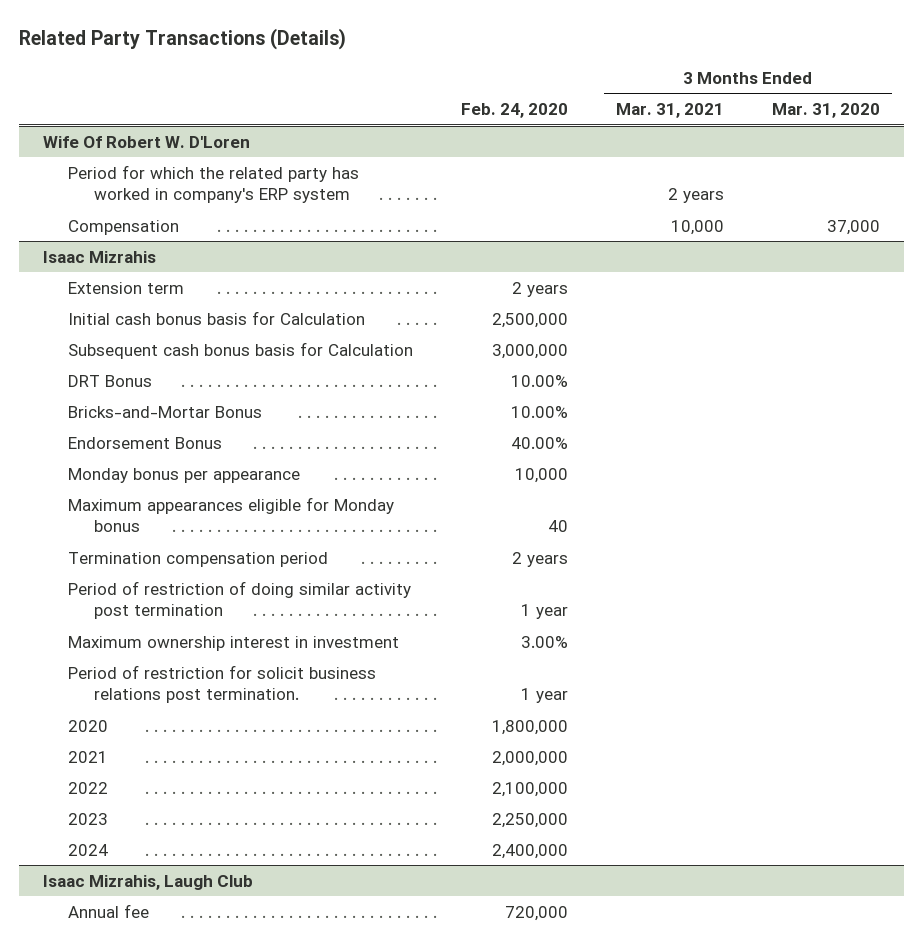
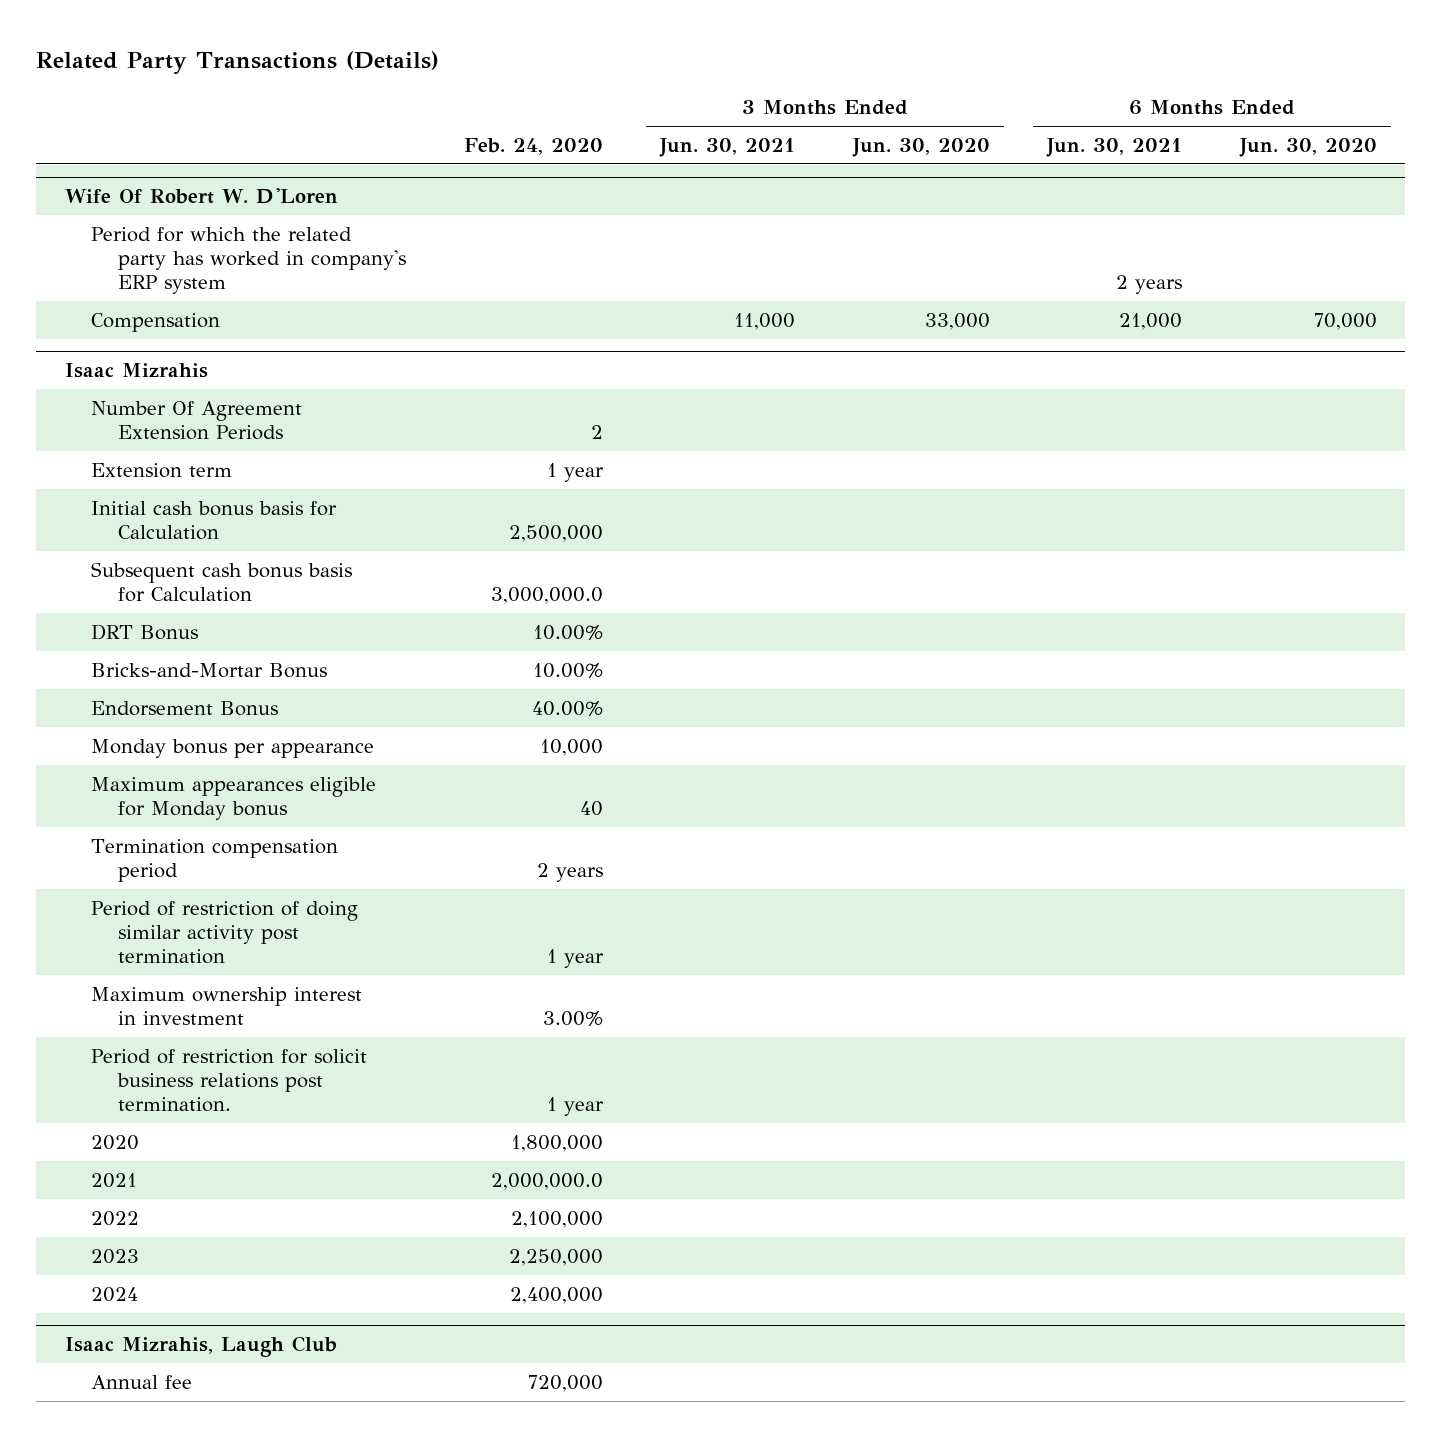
- | Feb. 24, 2020 | 3 Months Ended Mar. 31, 2021 | 3 Months Ended Mar. 31, 2020
+ | Feb. 24, 2020 | 3 Months Ended Jun. 30, 2021 | 3 Months Ended Jun. 30, 2020 | 6 Months Ended Jun. 30, 2021 | 6 Months Ended Jun. 30, 2020
@ Isaac Mizrahis
- Extension term | 2 years | |
+ Number Of Agreement Extension Periods | 2 | | | |
+ Extension term | 1 year | | | |
- Subsequent cash bonus basis for Calculation | 3,000,000 | |
+ Subsequent cash bonus basis for Calculation | 3,000,000.0 | | | |
- 2021 | 2,000,000 | |
+ 2021 | 2,000,000.0 | | | |

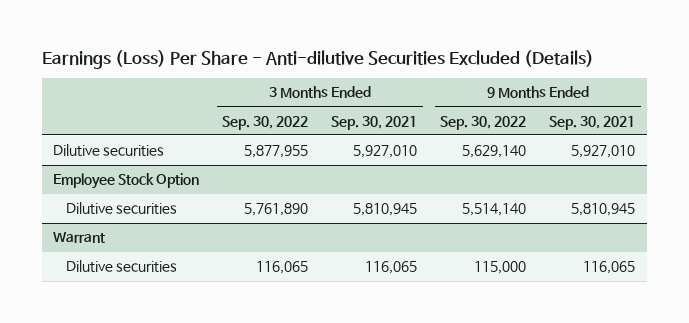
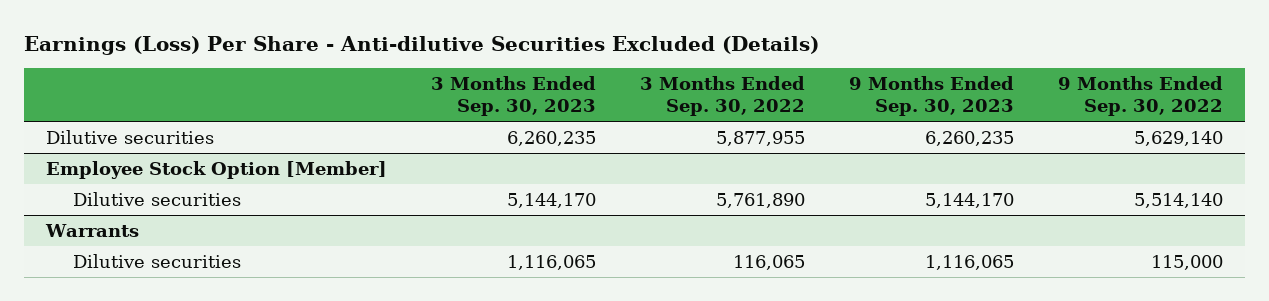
- | 3 Months Ended Sep. 30, 2022 | 3 Months Ended Sep. 30, 2021 | 9 Months Ended Sep. 30, 2022 | 9 Months Ended Sep. 30, 2021
+ | 3 Months Ended Sep. 30, 2023 | 3 Months Ended Sep. 30, 2022 | 9 Months Ended Sep. 30, 2023 | 9 Months Ended Sep. 30, 2022
- Employee Stock Option
+ Employee Stock Option [Member]
- Warrant
+ Warrants

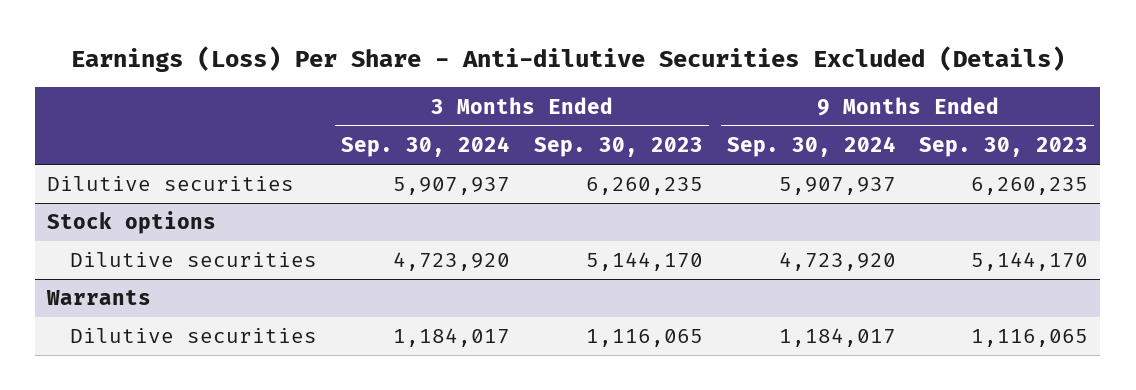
- | 3 Months Ended Sep. 30, 2023 | 3 Months Ended Sep. 30, 2022 | 9 Months Ended Sep. 30, 2023 | 9 Months Ended Sep. 30, 2022
+ | 3 Months Ended Sep. 30, 2024 | 3 Months Ended Sep. 30, 2023 | 9 Months Ended Sep. 30, 2024 | 9 Months Ended Sep. 30, 2023
- Employee Stock Option [Member]
+ Stock options

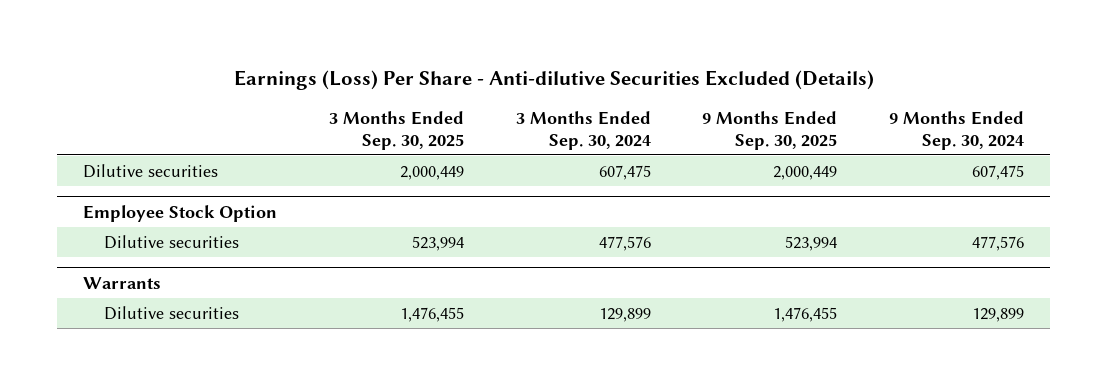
- | 3 Months Ended Sep. 30, 2024 | 3 Months Ended Sep. 30, 2023 | 9 Months Ended Sep. 30, 2024 | 9 Months Ended Sep. 30, 2023
+ | 3 Months Ended Sep. 30, 2025 | 3 Months Ended Sep. 30, 2024 | 9 Months Ended Sep. 30, 2025 | 9 Months Ended Sep. 30, 2024
- Dilutive securities | 5,907,937 | 6,260,235 | 5,907,937 | 6,260,235
- Stock options
- Dilutive securities | 4,723,920 | 5,144,170 | 4,723,920 | 5,144,170
+ Dilutive securities | 2,000,449 | 607,475 | 2,000,449 | 607,475
+ Employee Stock Option
+ Dilutive securities | 523,994 | 477,576 | 523,994 | 477,576
@ Warrants
- Dilutive securities | 1,184,017 | 1,116,065 | 1,184,017 | 1,116,065
+ Dilutive securities | 1,476,455 | 129,899 | 1,476,455 | 129,899

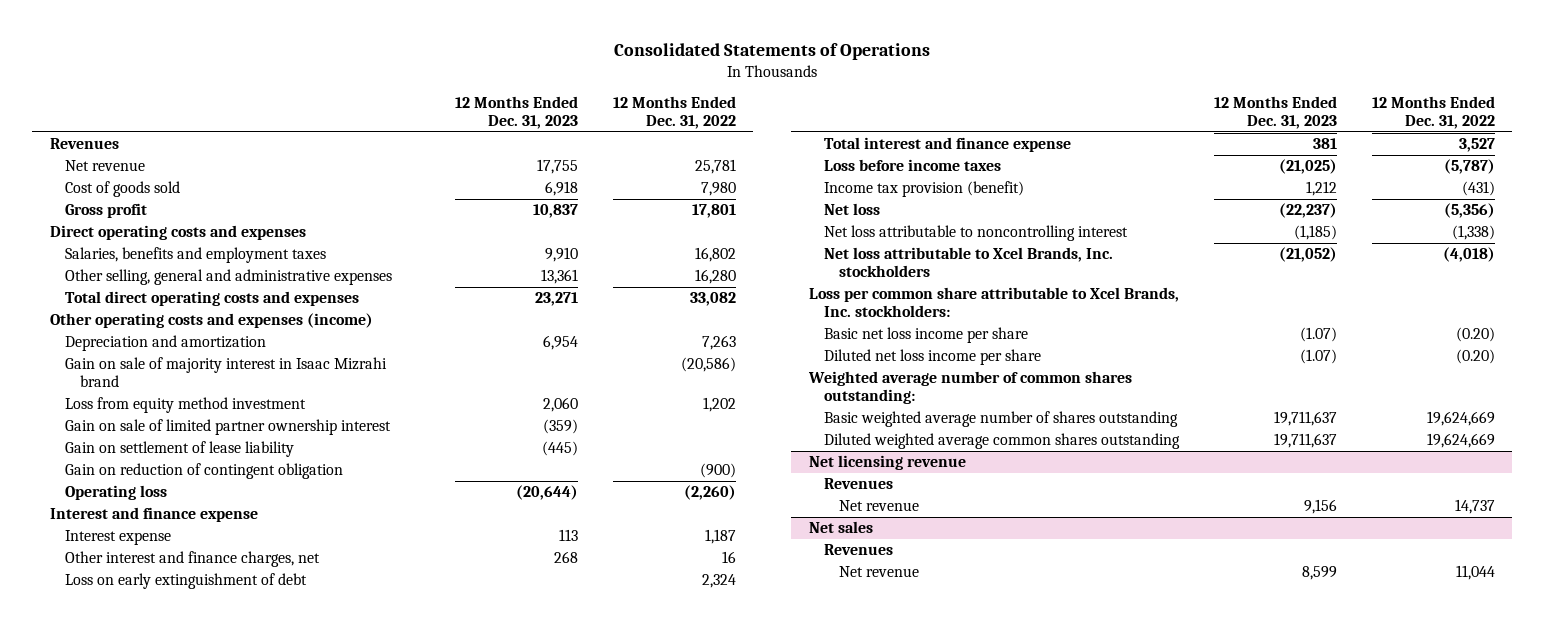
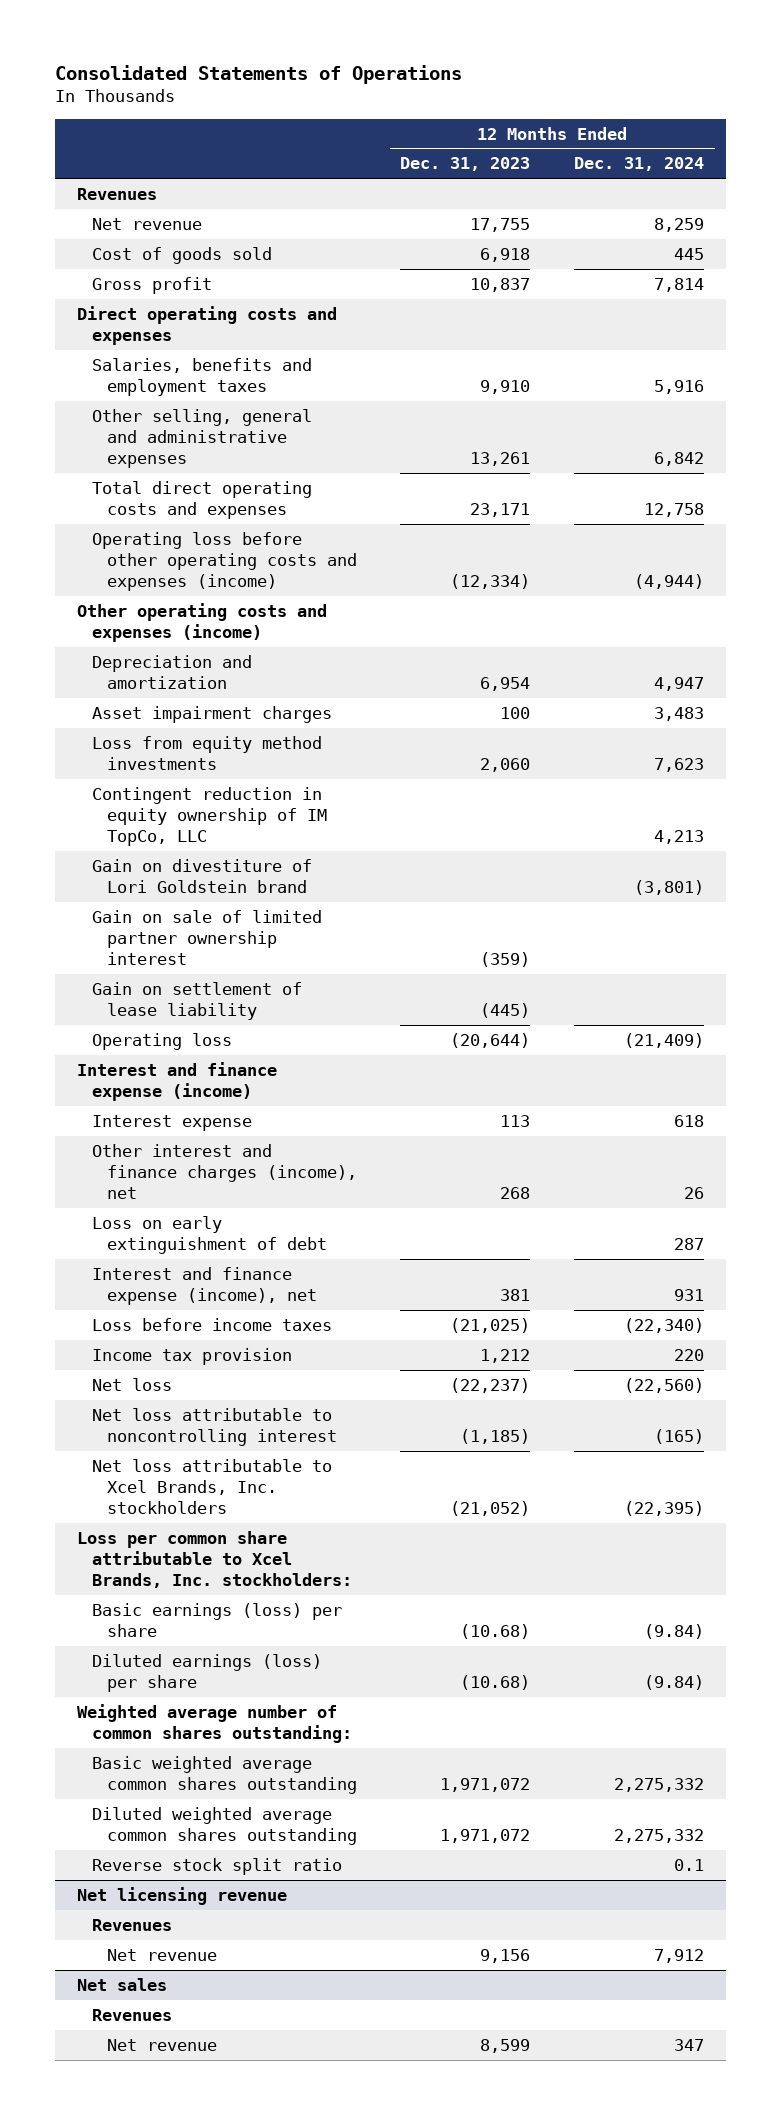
- | 12 Months Ended Dec. 31, 2023 | 12 Months Ended Dec. 31, 2022
+ | 12 Months Ended Dec. 31, 2023 | 12 Months Ended Dec. 31, 2024
- Other selling, general and administrative expenses | 13,361 | 16,280
- Total direct operating costs and expenses | 23,271 | 33,082
+ Other selling, general and administrative expenses | 13,261 | 6,842
+ Total direct operating costs and expenses | 23,171 | 12,758
+ Operating loss before other operating costs and expenses (income) | (12,334) | (4,944)
- Gain on sale of majority interest in Isaac Mizrahi brand | | (20,586)
- Loss from equity method investment | 2,060 | 1,202
+ Asset impairment charges | 100 | 3,483
+ Loss from equity method investments | 2,060 | 7,623
+ Contingent reduction in equity ownership of IM TopCo, LLC | | 4,213
+ Gain on divestiture of Lori Goldstein brand | | (3,801)
- Gain on reduction of contingent obligation | | (900)
- Interest and finance expense
+ Interest and finance expense (income)
- Other interest and finance charges, net | 268 | 16
+ Other interest and finance charges (income), net | 268 | 26
- Total interest and finance expense | 381 | 3,527
+ Interest and finance expense (income), net | 381 | 931
- Income tax provision (benefit) | 1,212 | (431)
+ Income tax provision | 1,212 | 220
- Basic net loss income per share | (1.07) | (0.20)
- Diluted net loss income per share | (1.07) | (0.20)
+ Basic earnings (loss) per share | (10.68) | (9.84)
+ Diluted earnings (loss) per share | (10.68) | (9.84)
- Basic weighted average number of shares outstanding | 19,711,637 | 19,624,669
- Diluted weighted average common shares outstanding | 19,711,637 | 19,624,669
+ Basic weighted average common shares outstanding | 1,971,072 | 2,275,332
+ Diluted weighted average common shares outstanding | 1,971,072 | 2,275,332
+ Reverse stock split ratio | | 0.1

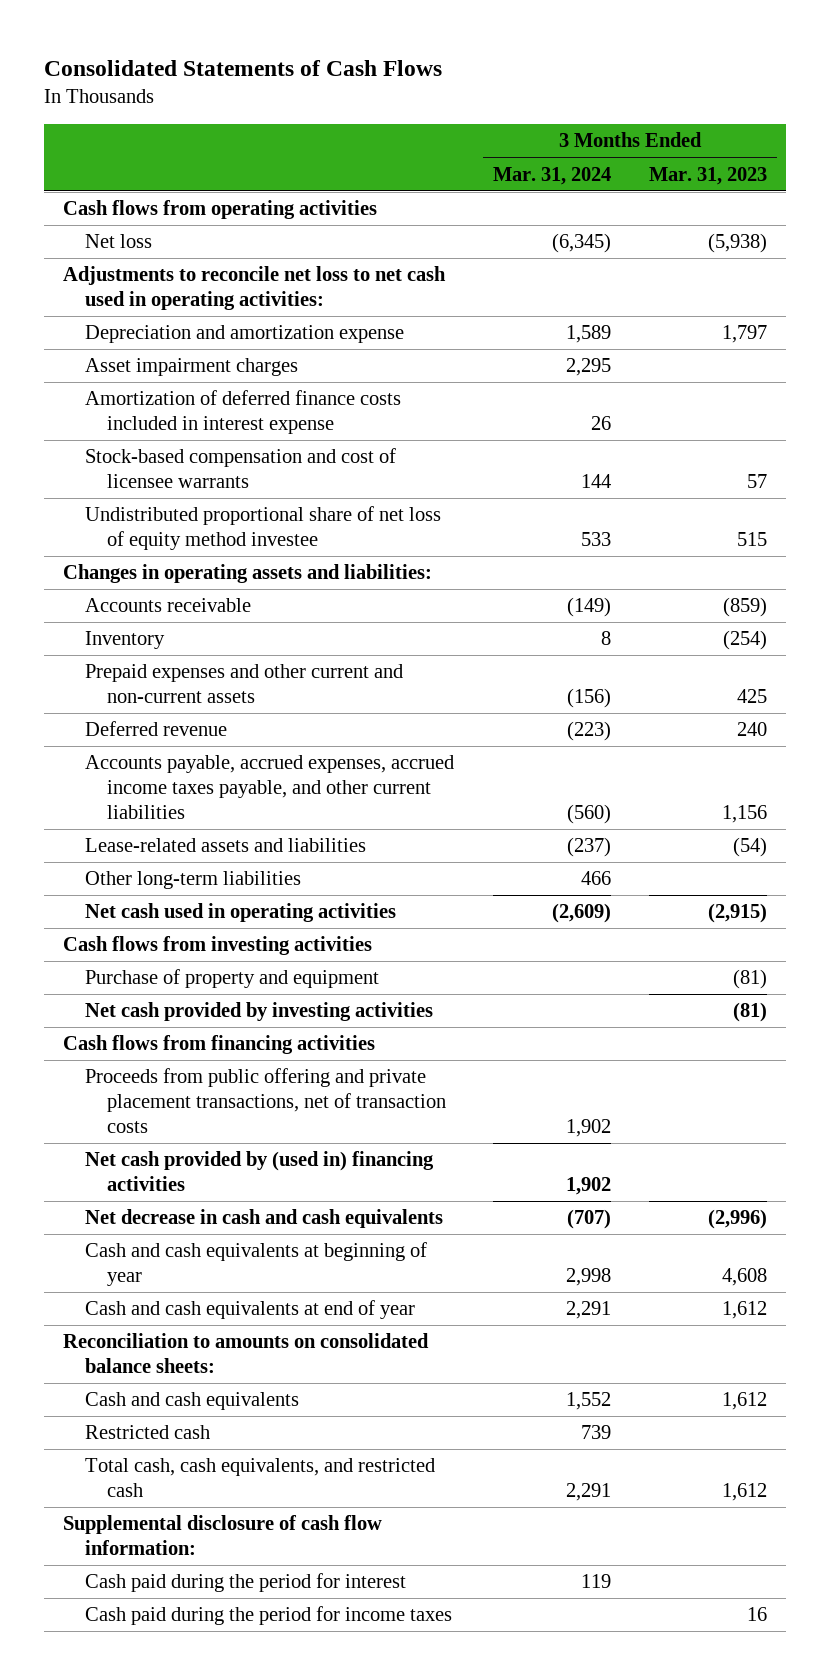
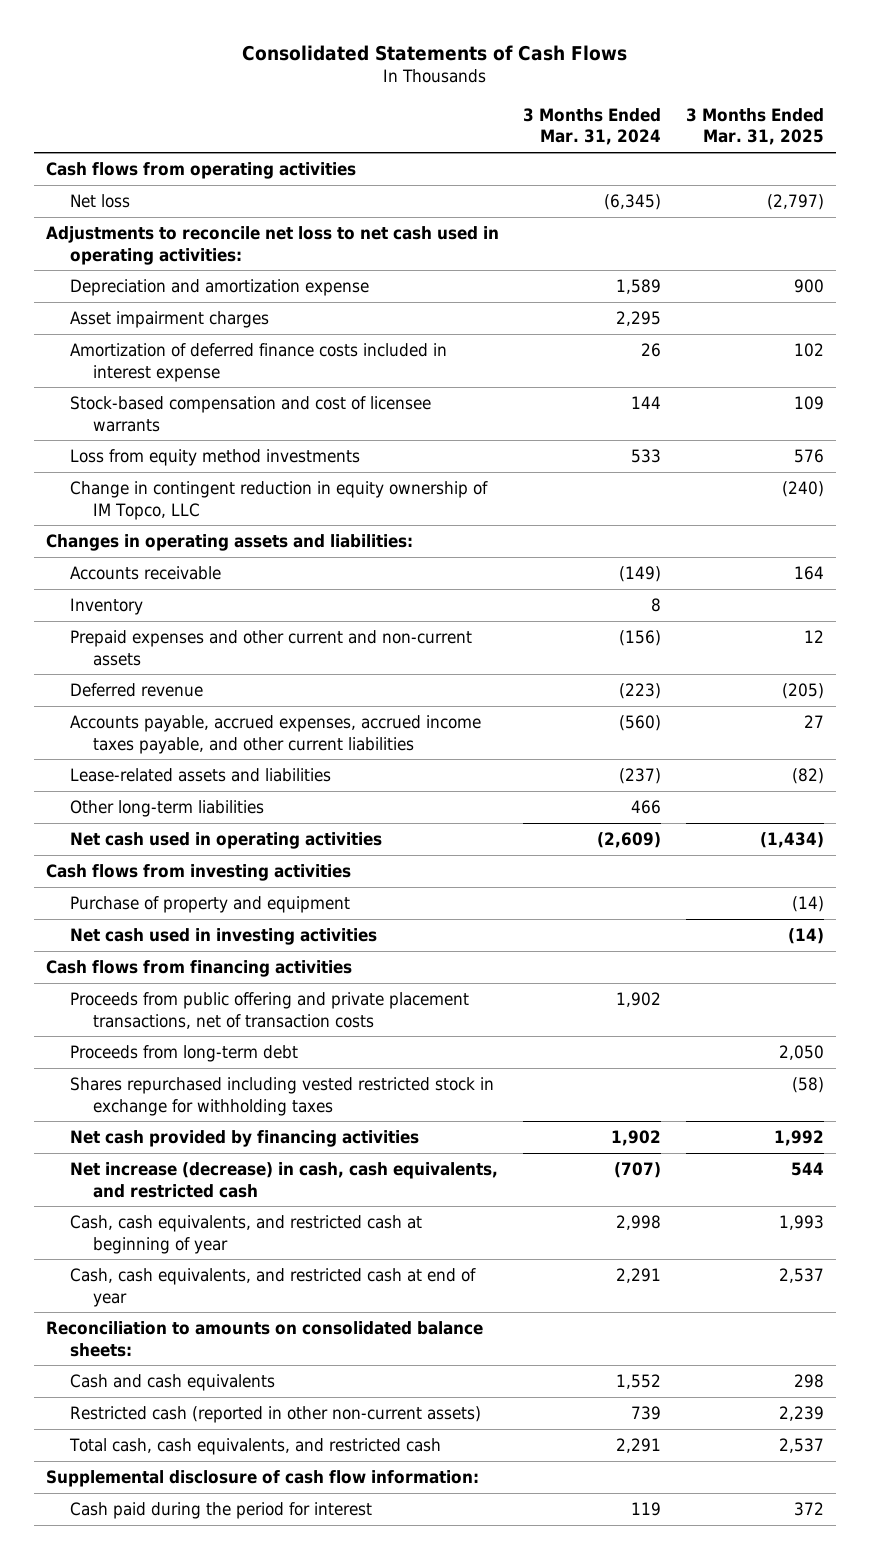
- | 3 Months Ended Mar. 31, 2024 | 3 Months Ended Mar. 31, 2023
+ | 3 Months Ended Mar. 31, 2024 | 3 Months Ended Mar. 31, 2025
- Undistributed proportional share of net loss of equity method investee | 533 | 515
+ Loss from equity method investments | 533 | 576
+ Change in contingent reduction in equity ownership of IM Topco, LLC | | (240)
- Net cash provided by investing activities | | (81)
+ Net cash used in investing activities | | (14)
- Net cash provided by (used in) financing activities | 1,902 |
- Net decrease in cash and cash equivalents | (707) | (2,996)
- Cash and cash equivalents at beginning of year | 2,998 | 4,608
- Cash and cash equivalents at end of year | 2,291 | 1,612
+ Proceeds from long-term debt | | 2,050
+ Shares repurchased including vested restricted stock in exchange for withholding taxes | | (58)
+ Net cash provided by financing activities | 1,902 | 1,992
+ Net increase (decrease) in cash, cash equivalents, and restricted cash | (707) | 544
+ Cash, cash equivalents, and restricted cash at beginning of year | 2,998 | 1,993
+ Cash, cash equivalents, and restricted cash at end of year | 2,291 | 2,537
- Restricted cash | 739 |
+ Restricted cash (reported in other non-current assets) | 739 | 2,239
- Cash paid during the period for income taxes | | 16

